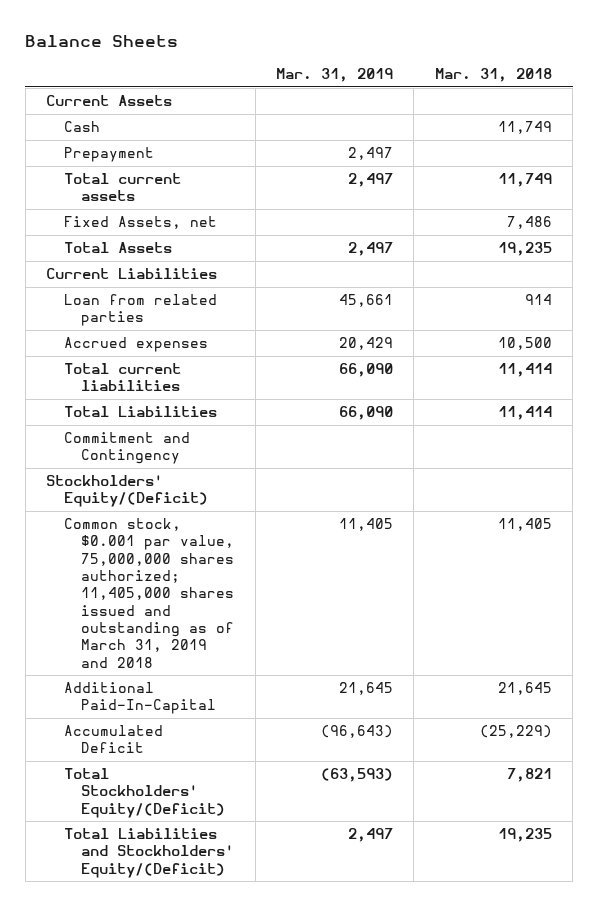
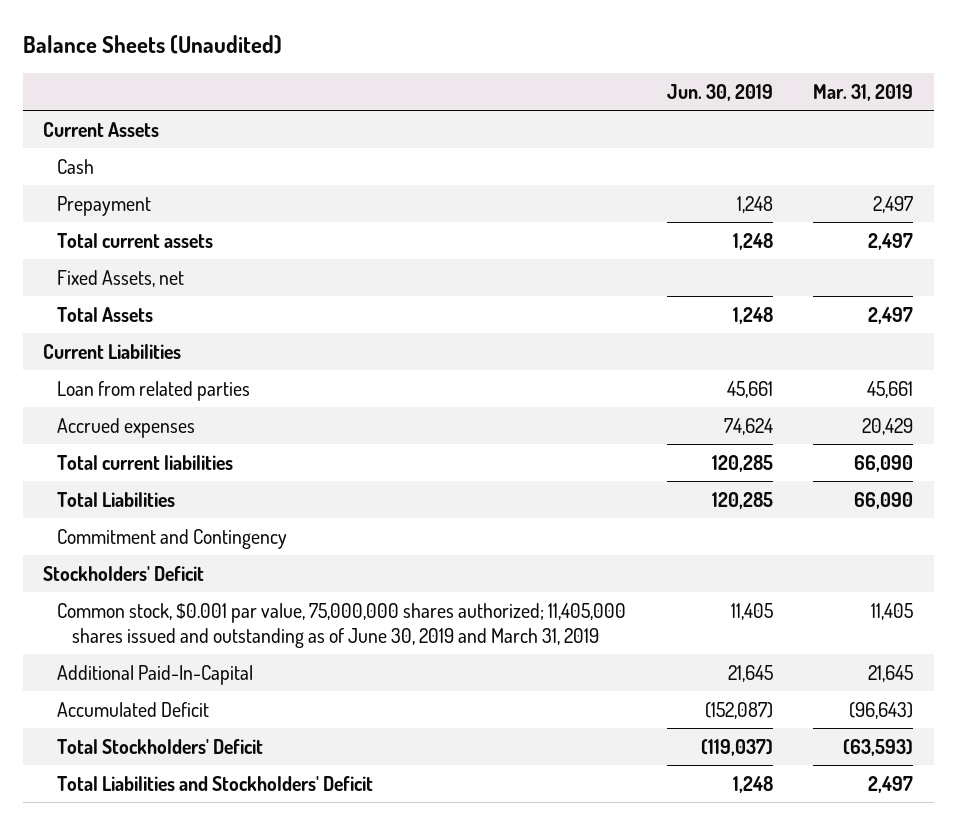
- Balance Sheets
+ Balance Sheets (Unaudited)
- | Mar. 31, 2019 | Mar. 31, 2018
+ | Jun. 30, 2019 | Mar. 31, 2019
- Stockholders' Equity/(Deficit)
- Common stock, $0.001 par value, 75,000,000 shares authorized; 11,405,000 shares issued and outstanding as of March 31, 2019 and 2018 | 11,405 | 11,405
+ Stockholders' Deficit
+ Common stock, $0.001 par value, 75,000,000 shares authorized; 11,405,000 shares issued and outstanding as of June 30, 2019 and March 31, 2019 | 11,405 | 11,405
- Total Stockholders' Equity/(Deficit) | (63,593) | 7,821
- Total Liabilities and Stockholders' Equity/(Deficit) | 2,497 | 19,235
+ Total Stockholders' Deficit | (119,037) | (63,593)
+ Total Liabilities and Stockholders' Deficit | 1,248 | 2,497

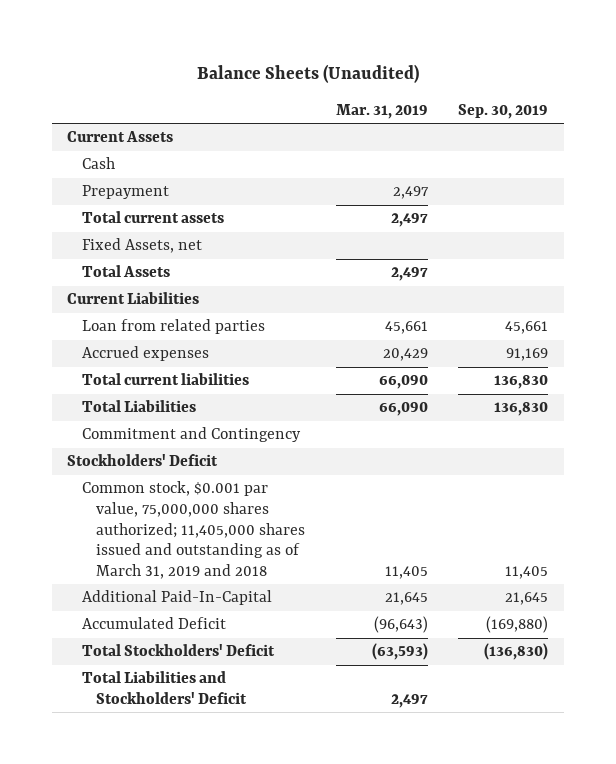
- | Jun. 30, 2019 | Mar. 31, 2019
+ | Mar. 31, 2019 | Sep. 30, 2019
- Common stock, $0.001 par value, 75,000,000 shares authorized; 11,405,000 shares issued and outstanding as of June 30, 2019 and March 31, 2019 | 11,405 | 11,405
+ Common stock, $0.001 par value, 75,000,000 shares authorized; 11,405,000 shares issued and outstanding as of March 31, 2019 and 2018 | 11,405 | 11,405

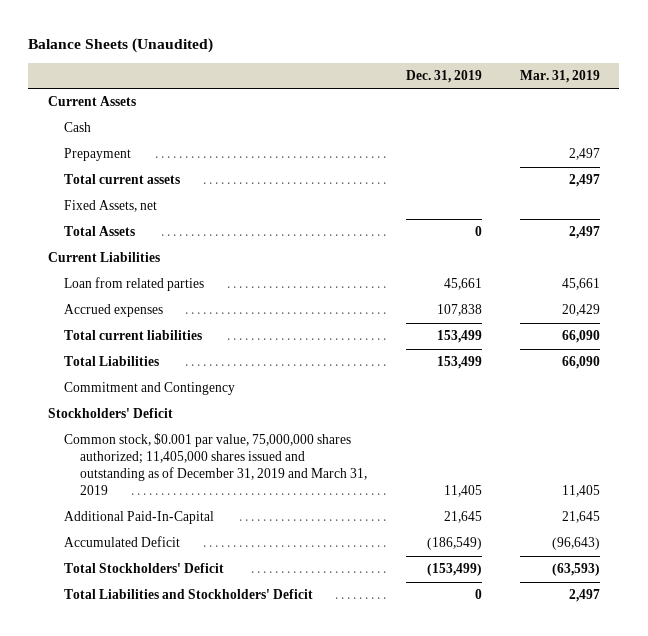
- | Mar. 31, 2019 | Sep. 30, 2019
+ | Dec. 31, 2019 | Mar. 31, 2019
- Common stock, $0.001 par value, 75,000,000 shares authorized; 11,405,000 shares issued and outstanding as of March 31, 2019 and 2018 | 11,405 | 11,405
+ Common stock, $0.001 par value, 75,000,000 shares authorized; 11,405,000 shares issued and outstanding as of December 31, 2019 and March 31, 2019 | 11,405 | 11,405

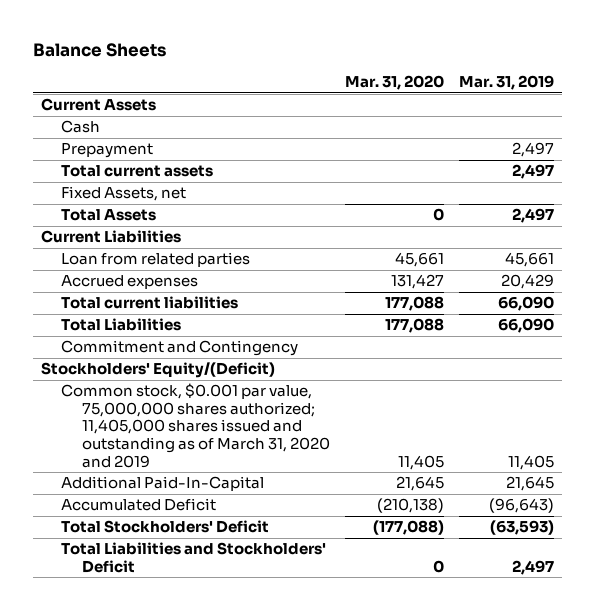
- Balance Sheets (Unaudited)
+ Balance Sheets
- | Dec. 31, 2019 | Mar. 31, 2019
+ | Mar. 31, 2020 | Mar. 31, 2019
- Stockholders' Deficit
- Common stock, $0.001 par value, 75,000,000 shares authorized; 11,405,000 shares issued and outstanding as of December 31, 2019 and March 31, 2019 | 11,405 | 11,405
+ Stockholders' Equity/(Deficit)
+ Common stock, $0.001 par value, 75,000,000 shares authorized; 11,405,000 shares issued and outstanding as of March 31, 2020 and 2019 | 11,405 | 11,405

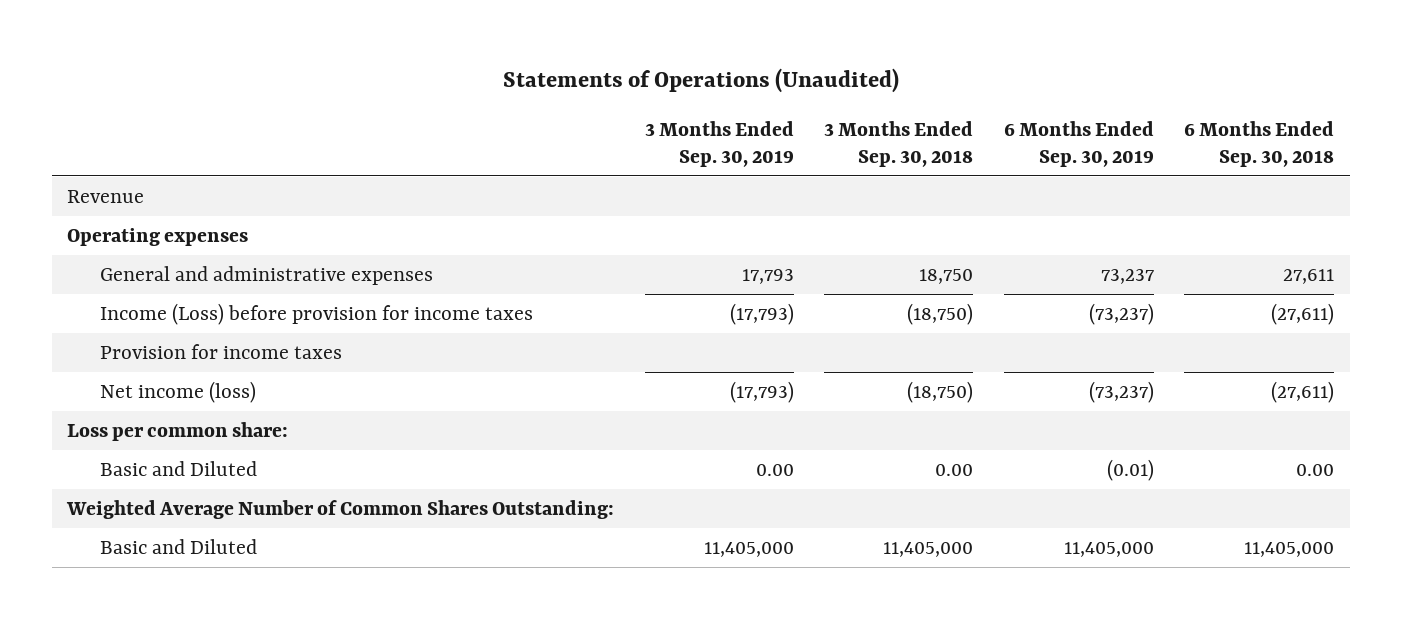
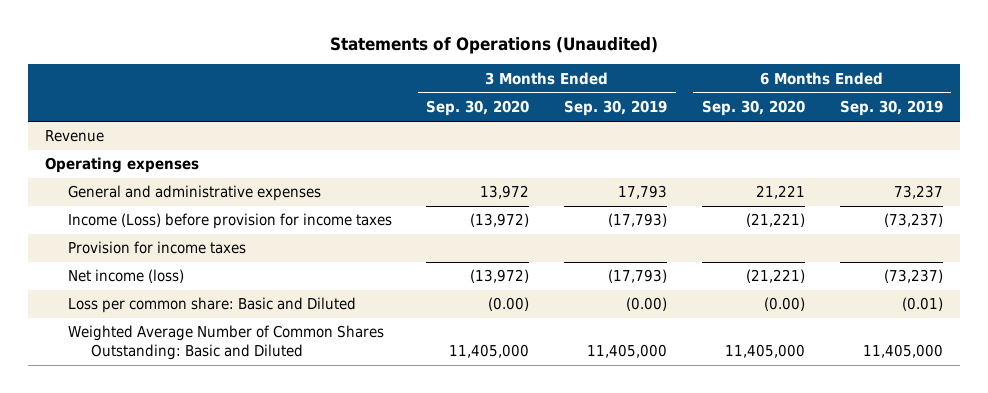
- | 3 Months Ended Sep. 30, 2019 | 3 Months Ended Sep. 30, 2018 | 6 Months Ended Sep. 30, 2019 | 6 Months Ended Sep. 30, 2018
+ | 3 Months Ended Sep. 30, 2020 | 3 Months Ended Sep. 30, 2019 | 6 Months Ended Sep. 30, 2020 | 6 Months Ended Sep. 30, 2019
- Loss per common share:
- Basic and Diluted | 0.00 | 0.00 | (0.01) | 0.00
- Weighted Average Number of Common Shares Outstanding:
- Basic and Diluted | 11,405,000 | 11,405,000 | 11,405,000 | 11,405,000
+ Loss per common share: Basic and Diluted | (0.00) | (0.00) | (0.00) | (0.01)
+ Weighted Average Number of Common Shares Outstanding: Basic and Diluted | 11,405,000 | 11,405,000 | 11,405,000 | 11,405,000

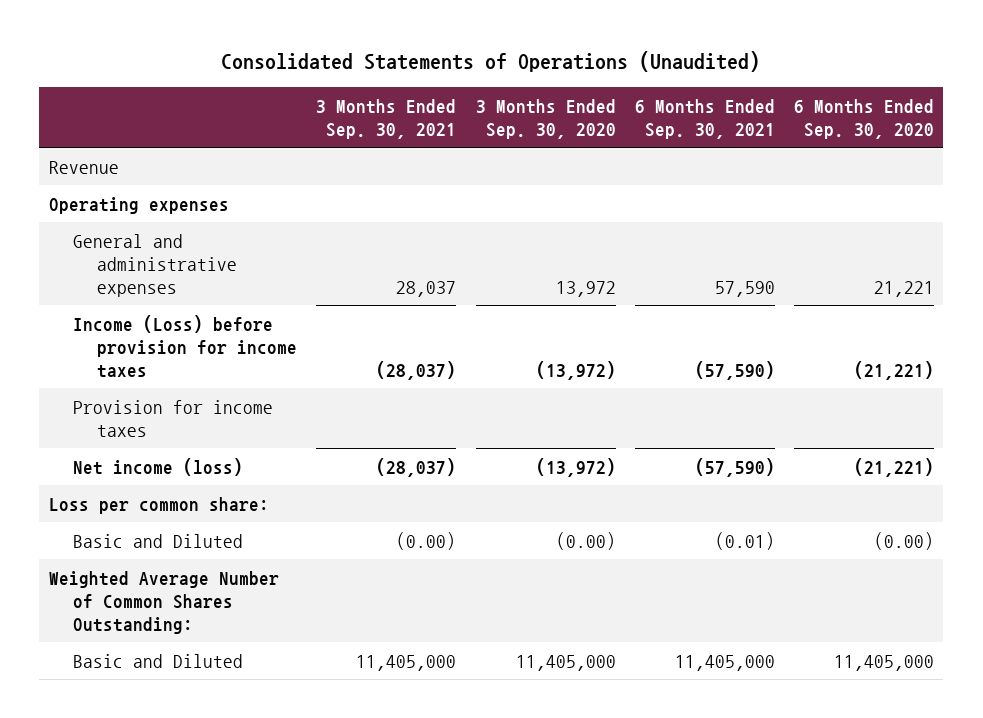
- Statements of Operations (Unaudited)
+ Consolidated Statements of Operations (Unaudited)
- | 3 Months Ended Sep. 30, 2020 | 3 Months Ended Sep. 30, 2019 | 6 Months Ended Sep. 30, 2020 | 6 Months Ended Sep. 30, 2019
+ | 3 Months Ended Sep. 30, 2021 | 3 Months Ended Sep. 30, 2020 | 6 Months Ended Sep. 30, 2021 | 6 Months Ended Sep. 30, 2020
- Loss per common share: Basic and Diluted | (0.00) | (0.00) | (0.00) | (0.01)
- Weighted Average Number of Common Shares Outstanding: Basic and Diluted | 11,405,000 | 11,405,000 | 11,405,000 | 11,405,000
+ Loss per common share:
+ Basic and Diluted | (0.00) | (0.00) | (0.01) | (0.00)
+ Weighted Average Number of Common Shares Outstanding:
+ Basic and Diluted | 11,405,000 | 11,405,000 | 11,405,000 | 11,405,000

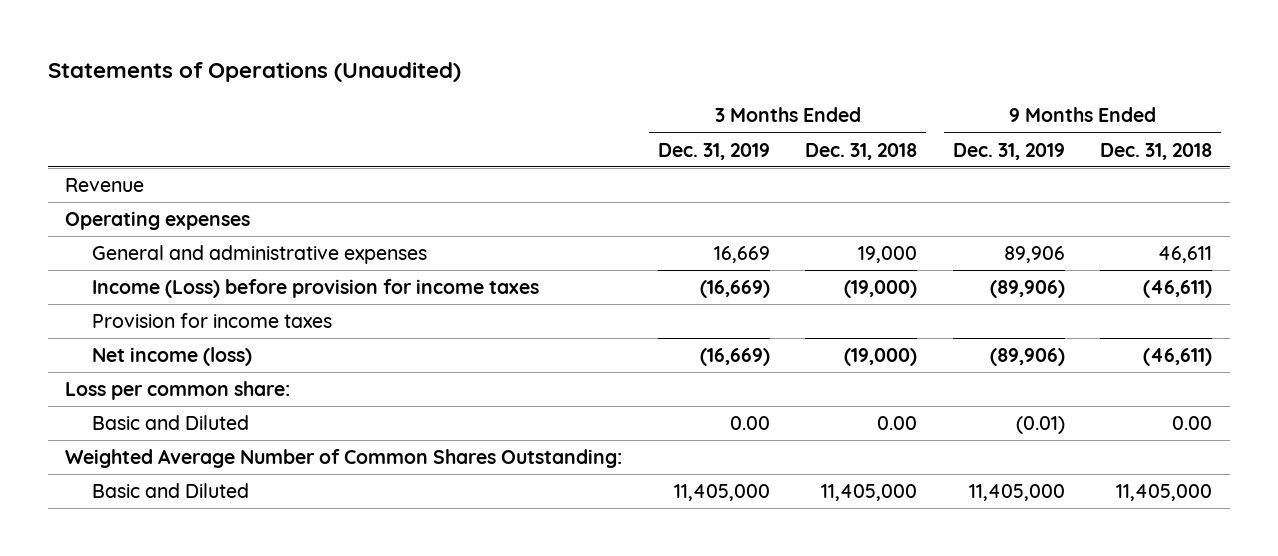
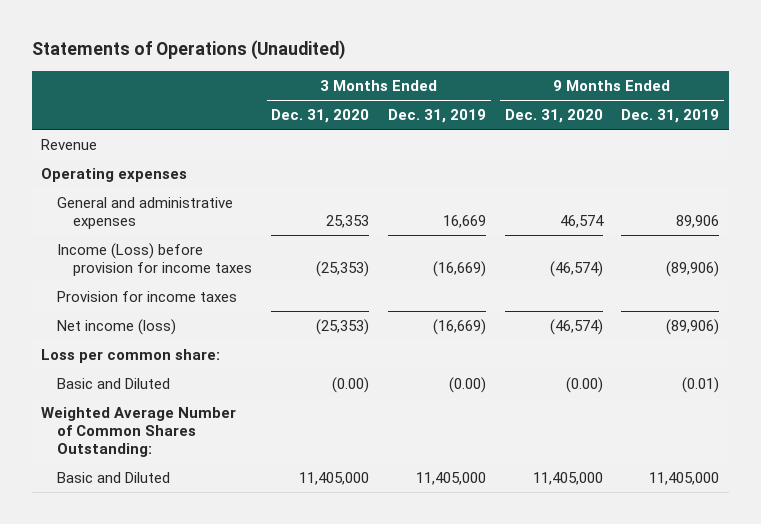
- | 3 Months Ended Dec. 31, 2019 | 3 Months Ended Dec. 31, 2018 | 9 Months Ended Dec. 31, 2019 | 9 Months Ended Dec. 31, 2018
+ | 3 Months Ended Dec. 31, 2020 | 3 Months Ended Dec. 31, 2019 | 9 Months Ended Dec. 31, 2020 | 9 Months Ended Dec. 31, 2019
- Basic and Diluted | 0.00 | 0.00 | (0.01) | 0.00
+ Basic and Diluted | (0.00) | (0.00) | (0.00) | (0.01)

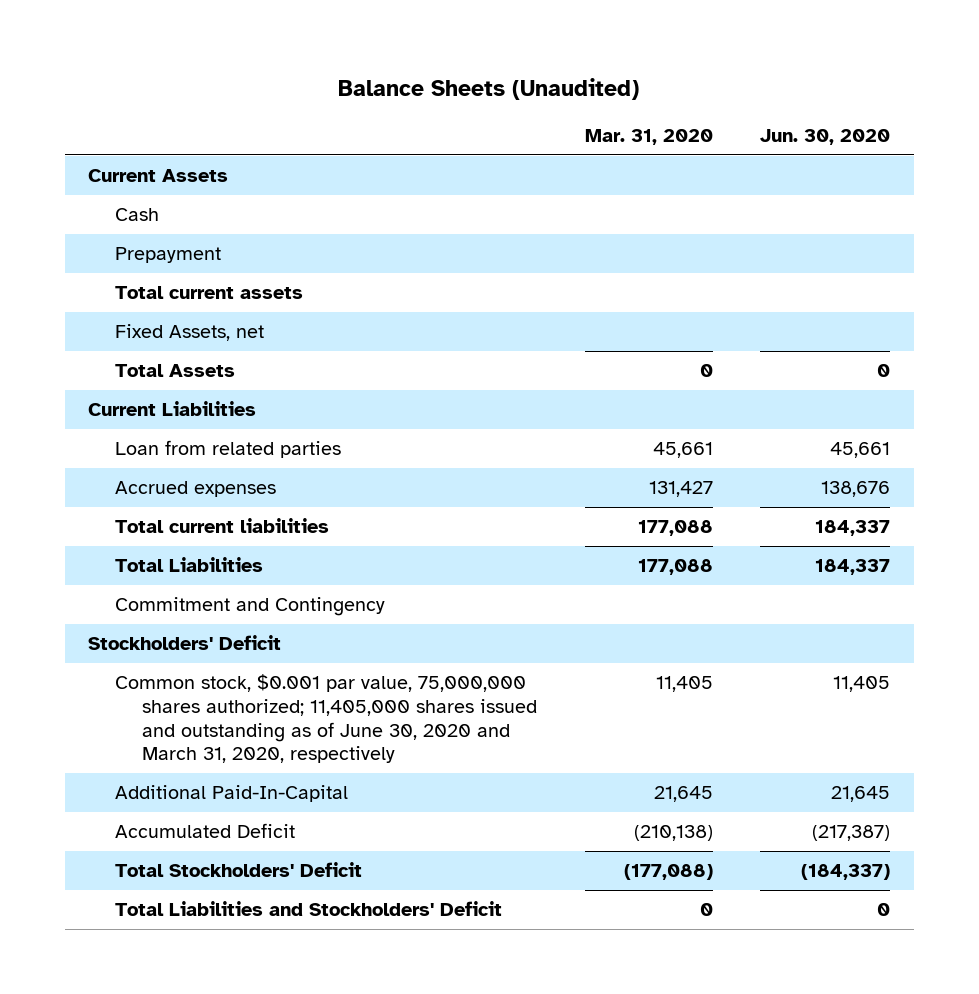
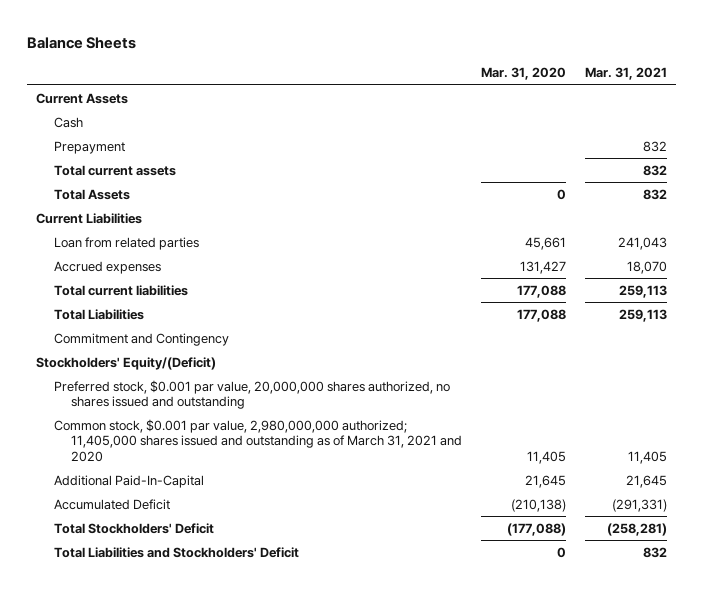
- Balance Sheets (Unaudited)
+ Balance Sheets
- | Mar. 31, 2020 | Jun. 30, 2020
+ | Mar. 31, 2020 | Mar. 31, 2021
- Fixed Assets, net
- Stockholders' Deficit
- Common stock, $0.001 par value, 75,000,000 shares authorized; 11,405,000 shares issued and outstanding as of June 30, 2020 and March 31, 2020, respectively | 11,405 | 11,405
+ Stockholders' Equity/(Deficit)
+ Preferred stock, $0.001 par value, 20,000,000 shares authorized, no shares issued and outstanding
+ Common stock, $0.001 par value, 2,980,000,000 authorized; 11,405,000 shares issued and outstanding as of March 31, 2021 and 2020 | 11,405 | 11,405

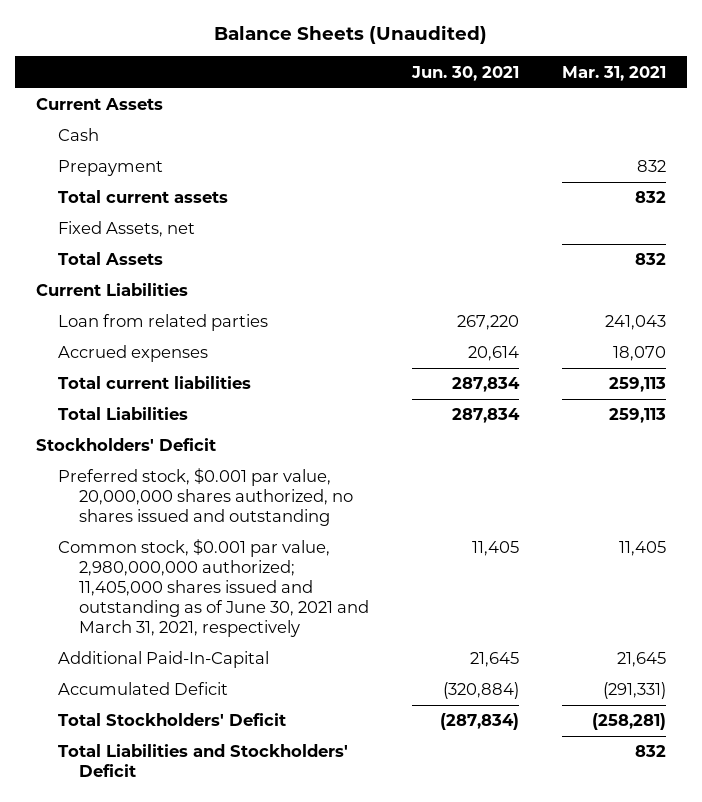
- Balance Sheets
+ Balance Sheets (Unaudited)
- | Mar. 31, 2020 | Mar. 31, 2021
+ | Jun. 30, 2021 | Mar. 31, 2021
+ Fixed Assets, net
- Commitment and Contingency
- Stockholders' Equity/(Deficit)
+ Stockholders' Deficit
- Common stock, $0.001 par value, 2,980,000,000 authorized; 11,405,000 shares issued and outstanding as of March 31, 2021 and 2020 | 11,405 | 11,405
+ Common stock, $0.001 par value, 2,980,000,000 authorized; 11,405,000 shares issued and outstanding as of June 30, 2021 and March 31, 2021, respectively | 11,405 | 11,405

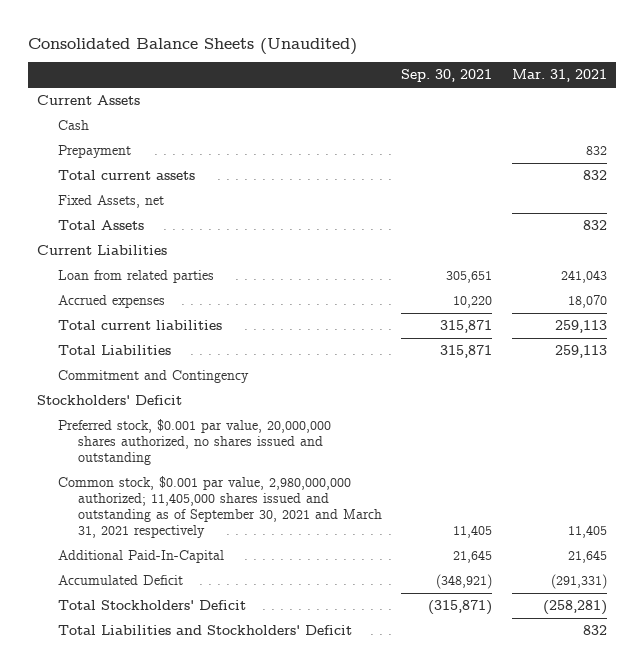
- Balance Sheets (Unaudited)
+ Consolidated Balance Sheets (Unaudited)
- | Jun. 30, 2021 | Mar. 31, 2021
+ | Sep. 30, 2021 | Mar. 31, 2021
+ Commitment and Contingency
- Common stock, $0.001 par value, 2,980,000,000 authorized; 11,405,000 shares issued and outstanding as of June 30, 2021 and March 31, 2021, respectively | 11,405 | 11,405
+ Common stock, $0.001 par value, 2,980,000,000 authorized; 11,405,000 shares issued and outstanding as of September 30, 2021 and March 31, 2021 respectively | 11,405 | 11,405

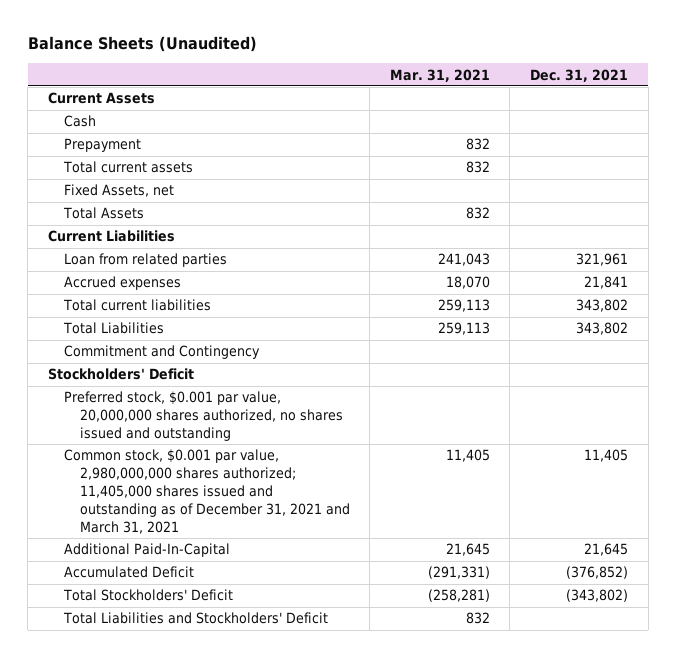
- Consolidated Balance Sheets (Unaudited)
+ Balance Sheets (Unaudited)
- | Sep. 30, 2021 | Mar. 31, 2021
+ | Mar. 31, 2021 | Dec. 31, 2021
- Common stock, $0.001 par value, 2,980,000,000 authorized; 11,405,000 shares issued and outstanding as of September 30, 2021 and March 31, 2021 respectively | 11,405 | 11,405
+ Common stock, $0.001 par value, 2,980,000,000 shares authorized; 11,405,000 shares issued and outstanding as of December 31, 2021 and March 31, 2021 | 11,405 | 11,405

